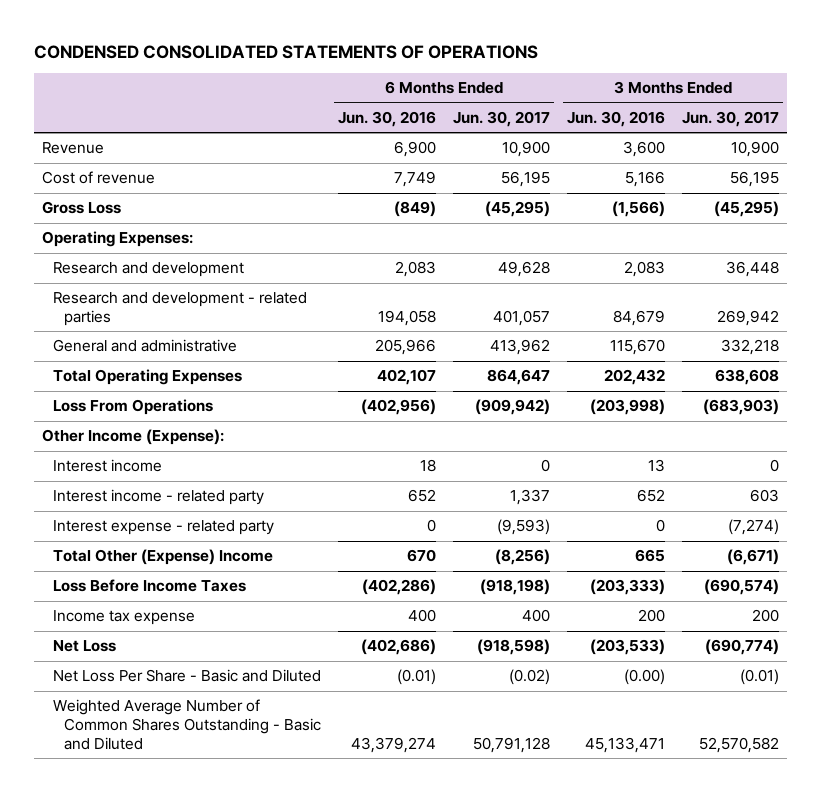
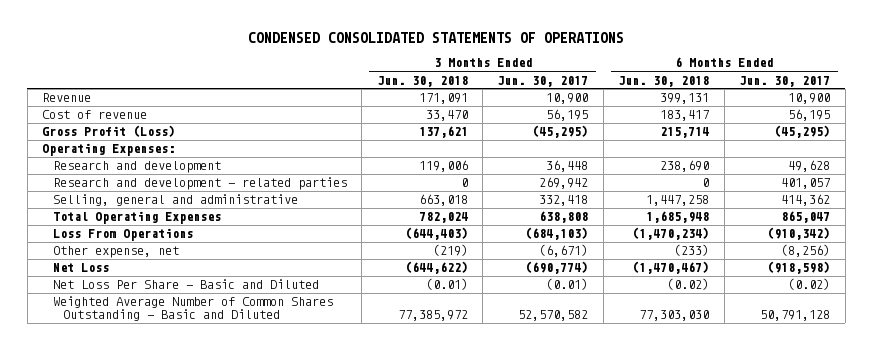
- | 6 Months Ended Jun. 30, 2016 | 6 Months Ended Jun. 30, 2017 | 3 Months Ended Jun. 30, 2016 | 3 Months Ended Jun. 30, 2017
+ | 3 Months Ended Jun. 30, 2018 | 3 Months Ended Jun. 30, 2017 | 6 Months Ended Jun. 30, 2018 | 6 Months Ended Jun. 30, 2017
- Gross Loss | (849) | (45,295) | (1,566) | (45,295)
+ Gross Profit (Loss) | 137,621 | (45,295) | 215,714 | (45,295)
- General and administrative | 205,966 | 413,962 | 115,670 | 332,218
- Total Operating Expenses | 402,107 | 864,647 | 202,432 | 638,608
- Loss From Operations | (402,956) | (909,942) | (203,998) | (683,903)
- Other Income (Expense):
- Interest income | 18 | 0 | 13 | 0
- Interest income - related party | 652 | 1,337 | 652 | 603
- Interest expense - related party | 0 | (9,593) | 0 | (7,274)
- Total Other (Expense) Income | 670 | (8,256) | 665 | (6,671)
- Loss Before Income Taxes | (402,286) | (918,198) | (203,333) | (690,574)
- Income tax expense | 400 | 400 | 200 | 200
+ Selling, general and administrative | 663,018 | 332,418 | 1,447,258 | 414,362
+ Total Operating Expenses | 782,024 | 638,808 | 1,685,948 | 865,047
+ Loss From Operations | (644,403) | (684,103) | (1,470,234) | (910,342)
+ Other expense, net | (219) | (6,671) | (233) | (8,256)

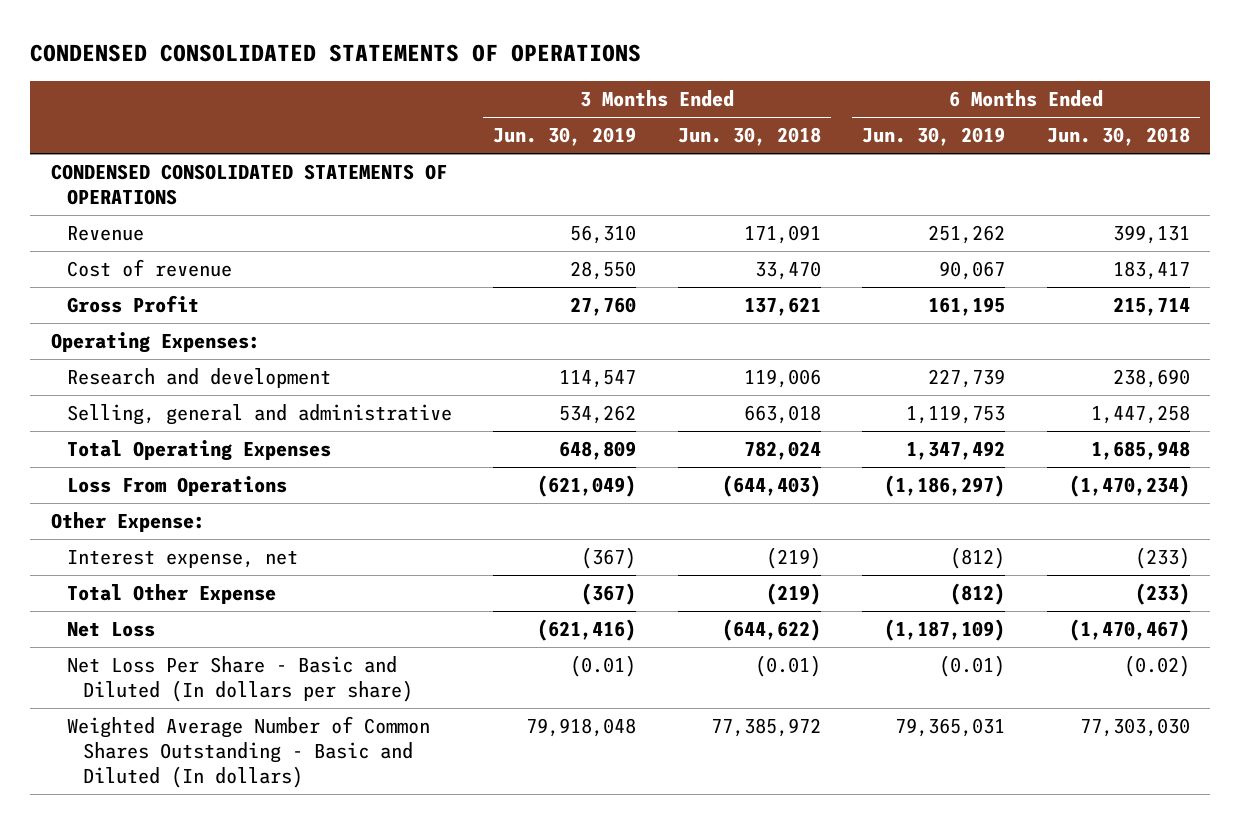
- | 3 Months Ended Jun. 30, 2018 | 3 Months Ended Jun. 30, 2017 | 6 Months Ended Jun. 30, 2018 | 6 Months Ended Jun. 30, 2017
+ | 3 Months Ended Jun. 30, 2019 | 3 Months Ended Jun. 30, 2018 | 6 Months Ended Jun. 30, 2019 | 6 Months Ended Jun. 30, 2018
+ CONDENSED CONSOLIDATED STATEMENTS OF OPERATIONS
- Gross Profit (Loss) | 137,621 | (45,295) | 215,714 | (45,295)
+ Gross Profit | 27,760 | 137,621 | 161,195 | 215,714
- Research and development - related parties | 0 | 269,942 | 0 | 401,057
- Other expense, net | (219) | (6,671) | (233) | (8,256)
+ Other Expense:
+ Interest expense, net | (367) | (219) | (812) | (233)
+ Total Other Expense | (367) | (219) | (812) | (233)
- Net Loss Per Share - Basic and Diluted | (0.01) | (0.01) | (0.02) | (0.02)
- Weighted Average Number of Common Shares Outstanding - Basic and Diluted | 77,385,972 | 52,570,582 | 77,303,030 | 50,791,128
+ Net Loss Per Share - Basic and Diluted (In dollars per share) | (0.01) | (0.01) | (0.01) | (0.02)
+ Weighted Average Number of Common Shares Outstanding - Basic and Diluted (In dollars) | 79,918,048 | 77,385,972 | 79,365,031 | 77,303,030

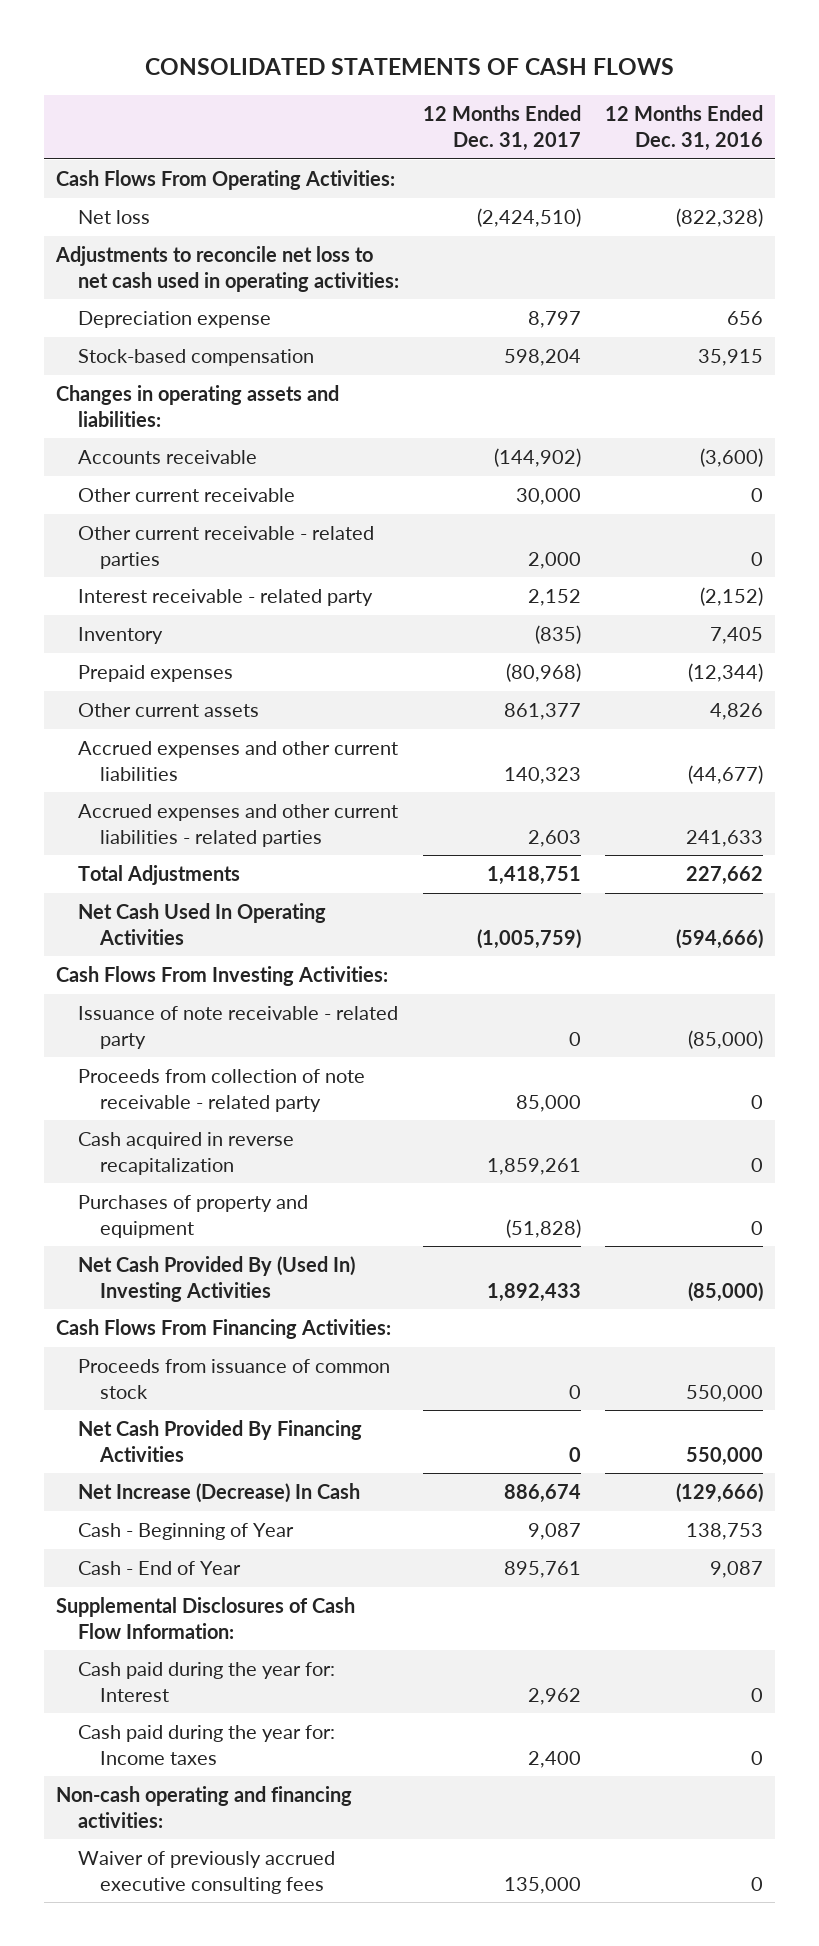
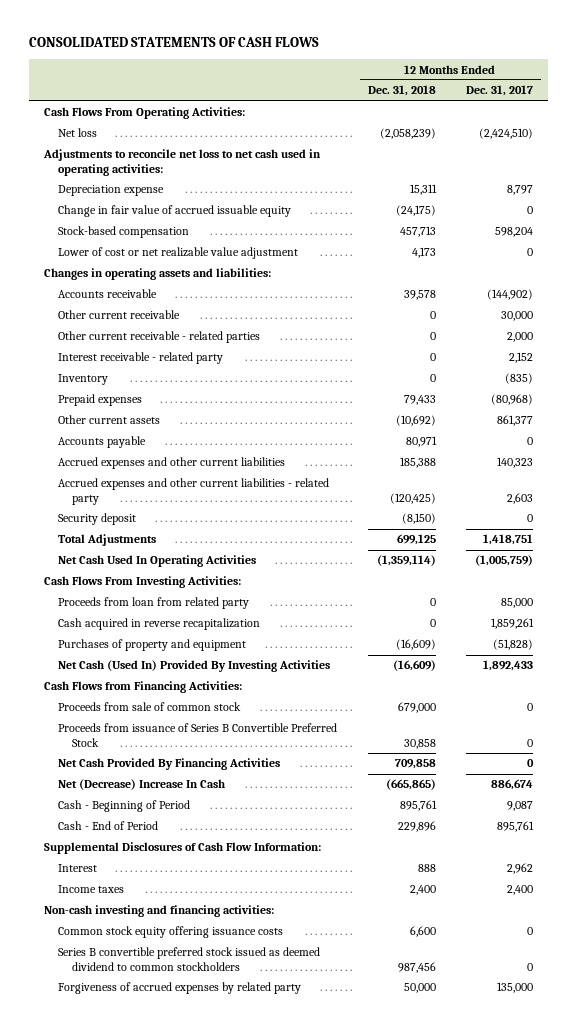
- | 12 Months Ended Dec. 31, 2017 | 12 Months Ended Dec. 31, 2016
+ | 12 Months Ended Dec. 31, 2018 | 12 Months Ended Dec. 31, 2017
+ Change in fair value of accrued issuable equity | (24,175) | 0
+ Lower of cost or net realizable value adjustment | 4,173 | 0
+ Accounts payable | 80,971 | 0
- Accrued expenses and other current liabilities - related parties | 2,603 | 241,633
+ Accrued expenses and other current liabilities - related party | (120,425) | 2,603
+ Security deposit | (8,150) | 0
- Issuance of note receivable - related party | 0 | (85,000)
- Proceeds from collection of note receivable - related party | 85,000 | 0
+ Proceeds from loan from related party | 0 | 85,000
- Net Cash Provided By (Used In) Investing Activities | 1,892,433 | (85,000)
- Cash Flows From Financing Activities:
- Proceeds from issuance of common stock | 0 | 550,000
+ Net Cash (Used In) Provided By Investing Activities | (16,609) | 1,892,433
+ Cash Flows from Financing Activities:
+ Proceeds from sale of common stock | 679,000 | 0
+ Proceeds from issuance of Series B Convertible Preferred Stock | 30,858 | 0
- Net Increase (Decrease) In Cash | 886,674 | (129,666)
- Cash - Beginning of Year | 9,087 | 138,753
- Cash - End of Year | 895,761 | 9,087
+ Net (Decrease) Increase In Cash | (665,865) | 886,674
+ Cash - Beginning of Period | 895,761 | 9,087
+ Cash - End of Period | 229,896 | 895,761
- Cash paid during the year for: Interest | 2,962 | 0
- Cash paid during the year for: Income taxes | 2,400 | 0
- Non-cash operating and financing activities:
- Waiver of previously accrued executive consulting fees | 135,000 | 0
+ Interest | 888 | 2,962
+ Income taxes | 2,400 | 2,400
+ Non-cash investing and financing activities:
+ Common stock equity offering issuance costs | 6,600 | 0
+ Series B convertible preferred stock issued as deemed dividend to common stockholders | 987,456 | 0
+ Forgiveness of accrued expenses by related party | 50,000 | 135,000

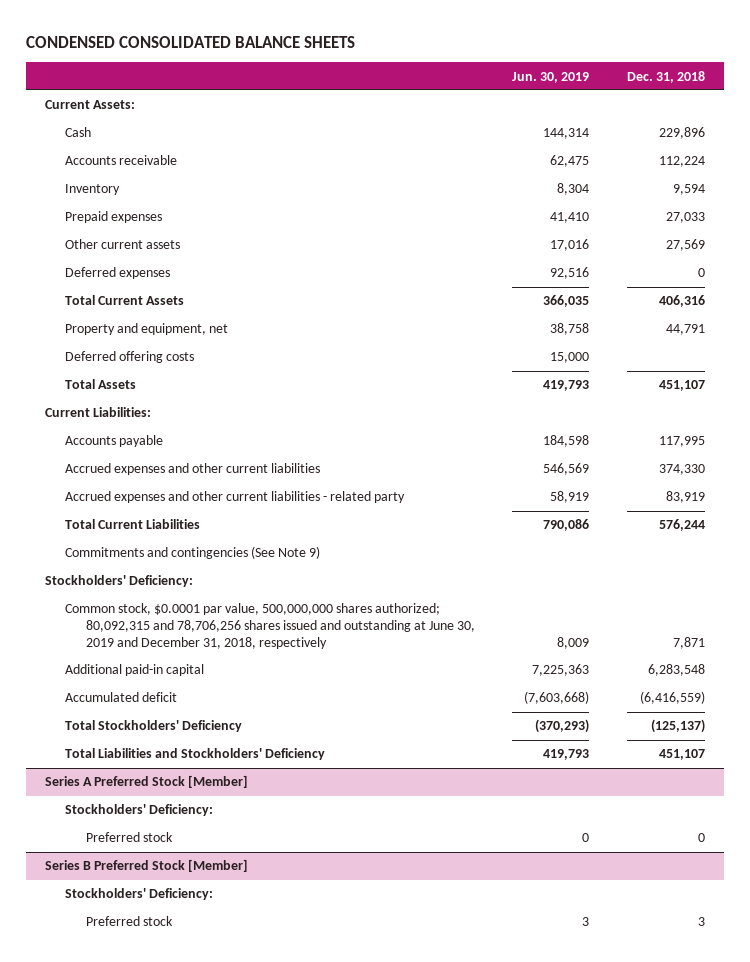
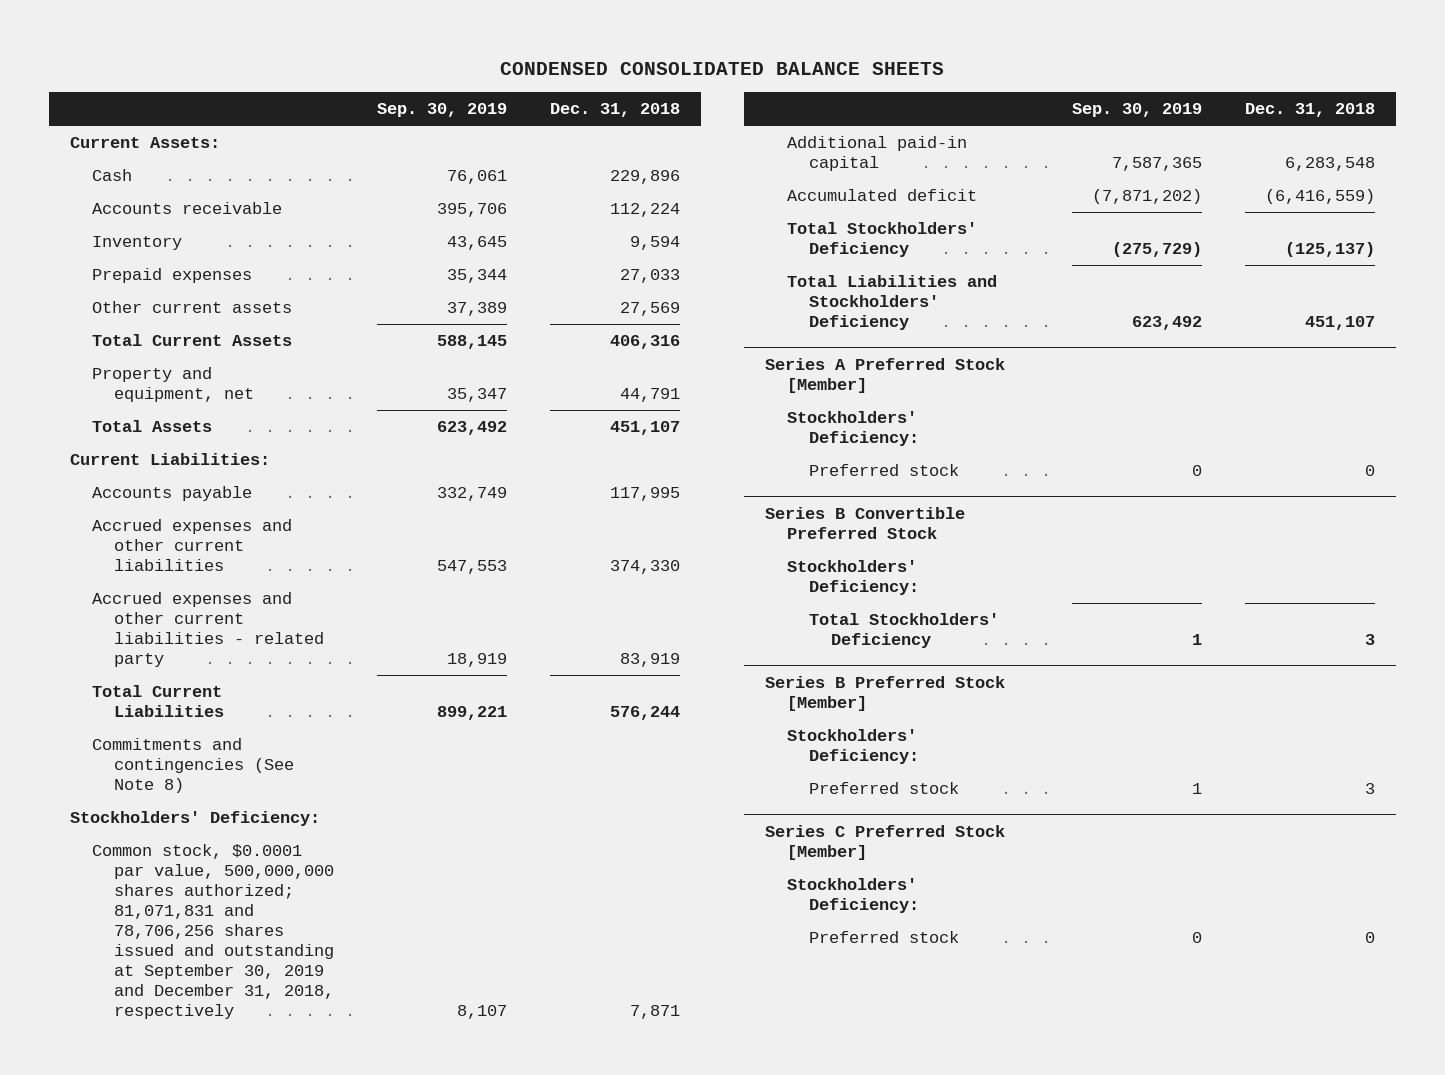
- | Jun. 30, 2019 | Dec. 31, 2018
+ | Sep. 30, 2019 | Dec. 31, 2018
- Deferred expenses | 92,516 | 0
- Deferred offering costs | 15,000 |
- Commitments and contingencies (See Note 9)
+ Commitments and contingencies (See Note 8)
- Common stock, $0.0001 par value, 500,000,000 shares authorized; 80,092,315 and 78,706,256 shares issued and outstanding at June 30, 2019 and December 31, 2018, respectively | 8,009 | 7,871
+ Common stock, $0.0001 par value, 500,000,000 shares authorized; 81,071,831 and 78,706,256 shares issued and outstanding at September 30, 2019 and December 31, 2018, respectively | 8,107 | 7,871
+ Series B Convertible Preferred Stock
+ Stockholders' Deficiency:
+ Total Stockholders' Deficiency | 1 | 3
+ Series C Preferred Stock [Member]
+ Stockholders' Deficiency:
+ Preferred stock | 0 | 0

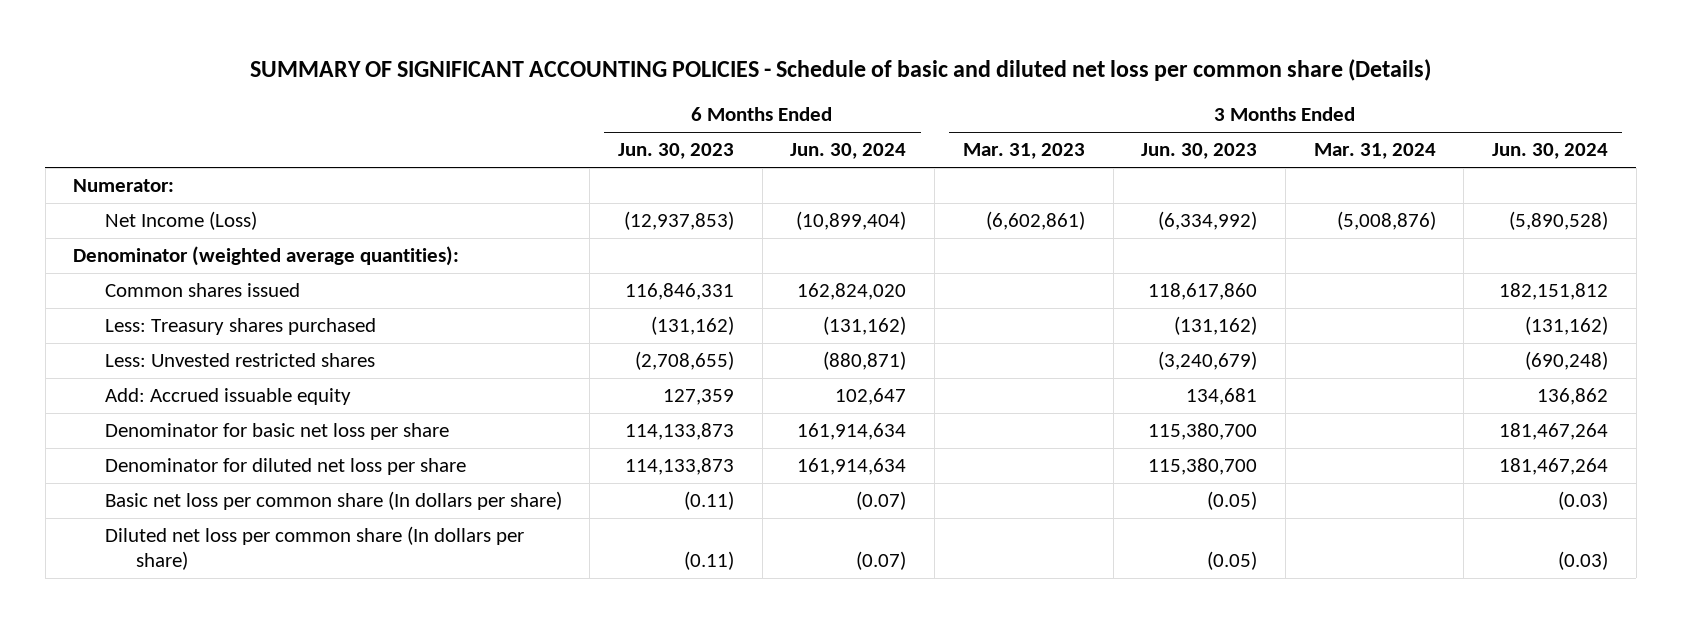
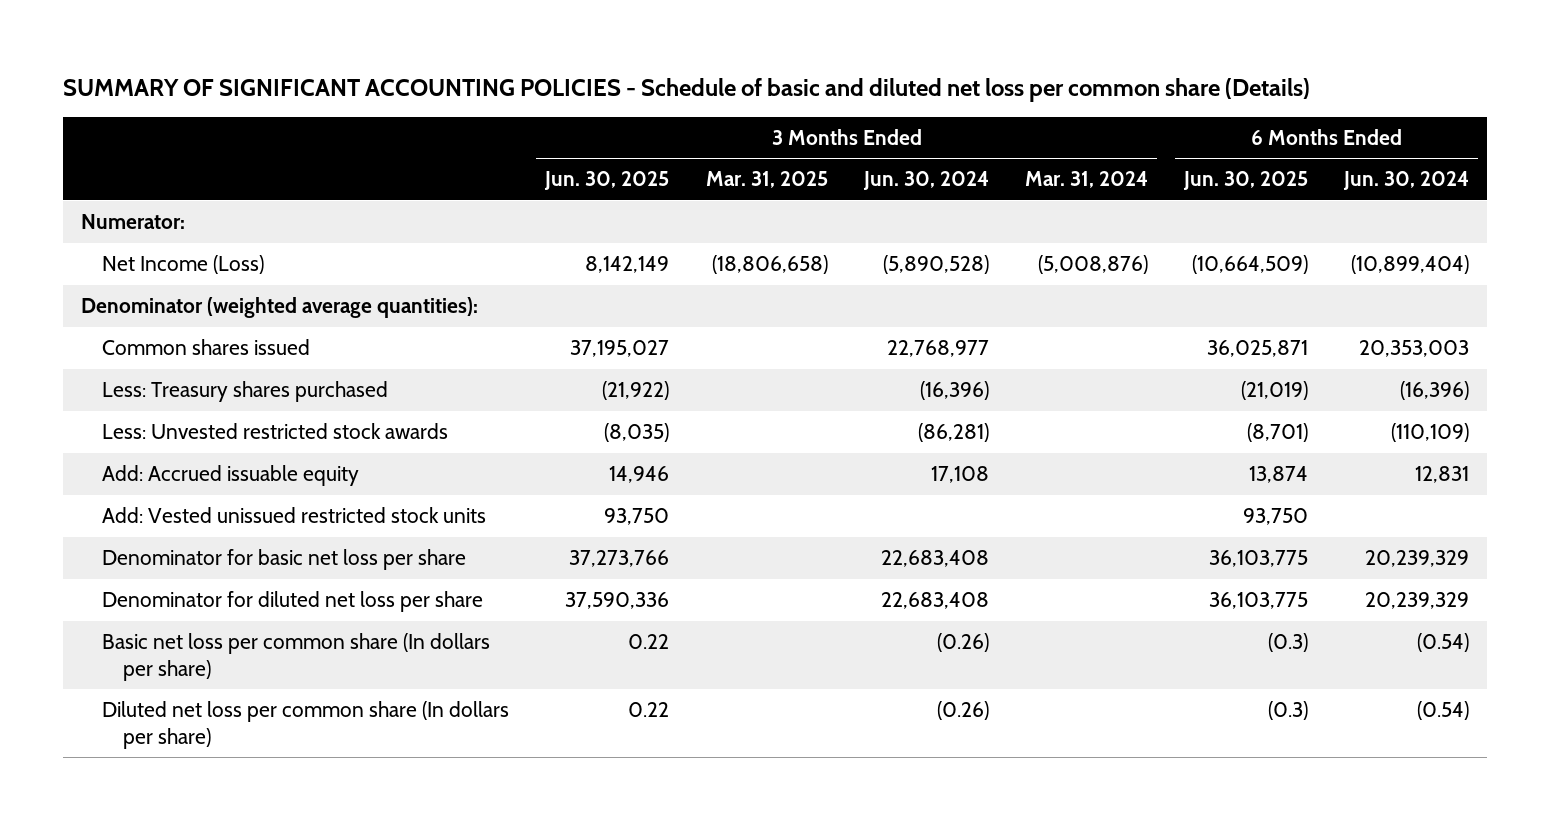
- | 6 Months Ended Jun. 30, 2023 | 6 Months Ended Jun. 30, 2024 | 3 Months Ended Mar. 31, 2023 | 3 Months Ended Jun. 30, 2023 | 3 Months Ended Mar. 31, 2024 | 3 Months Ended Jun. 30, 2024
+ | 3 Months Ended Jun. 30, 2025 | 3 Months Ended Mar. 31, 2025 | 3 Months Ended Jun. 30, 2024 | 3 Months Ended Mar. 31, 2024 | 6 Months Ended Jun. 30, 2025 | 6 Months Ended Jun. 30, 2024
- Common shares issued | 116,846,331 | 162,824,020 | | 118,617,860 | | 182,151,812
- Less: Treasury shares purchased | (131,162) | (131,162) | | (131,162) | | (131,162)
- Less: Unvested restricted shares | (2,708,655) | (880,871) | | (3,240,679) | | (690,248)
- Add: Accrued issuable equity | 127,359 | 102,647 | | 134,681 | | 136,862
- Denominator for basic net loss per share | 114,133,873 | 161,914,634 | | 115,380,700 | | 181,467,264
- Denominator for diluted net loss per share | 114,133,873 | 161,914,634 | | 115,380,700 | | 181,467,264
- Basic net loss per common share (In dollars per share) | (0.11) | (0.07) | | (0.05) | | (0.03)
- Diluted net loss per common share (In dollars per share) | (0.11) | (0.07) | | (0.05) | | (0.03)
+ Common shares issued | 37,195,027 | | 22,768,977 | | 36,025,871 | 20,353,003
+ Less: Treasury shares purchased | (21,922) | | (16,396) | | (21,019) | (16,396)
+ Less: Unvested restricted stock awards | (8,035) | | (86,281) | | (8,701) | (110,109)
+ Add: Accrued issuable equity | 14,946 | | 17,108 | | 13,874 | 12,831
+ Add: Vested unissued restricted stock units | 93,750 | | | | 93,750 |
+ Denominator for basic net loss per share | 37,273,766 | | 22,683,408 | | 36,103,775 | 20,239,329
+ Denominator for diluted net loss per share | 37,590,336 | | 22,683,408 | | 36,103,775 | 20,239,329
+ Basic net loss per common share (In dollars per share) | 0.22 | | (0.26) | | (0.3) | (0.54)
+ Diluted net loss per common share (In dollars per share) | 0.22 | | (0.26) | | (0.3) | (0.54)

